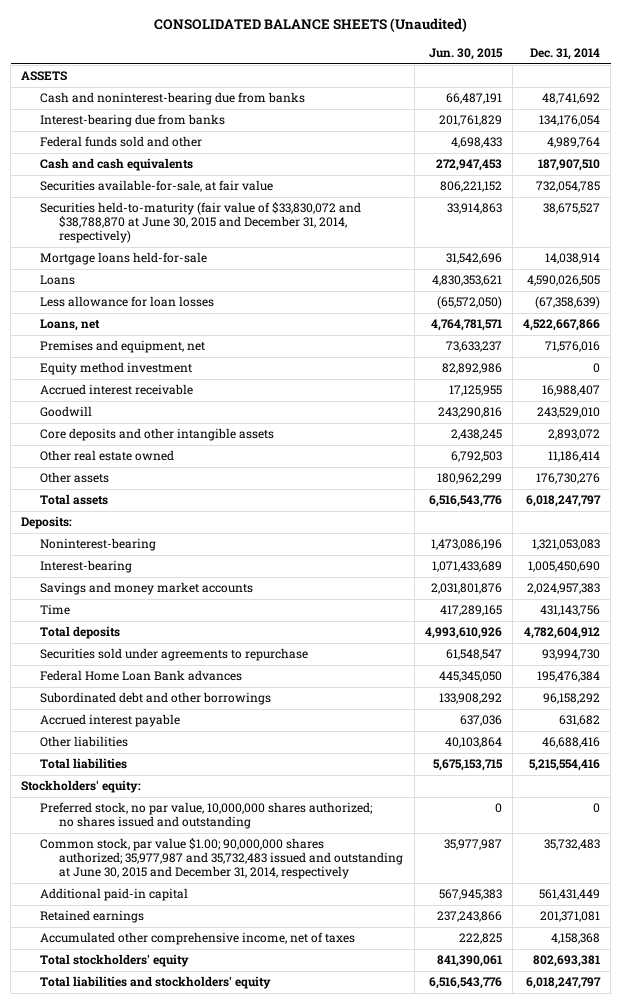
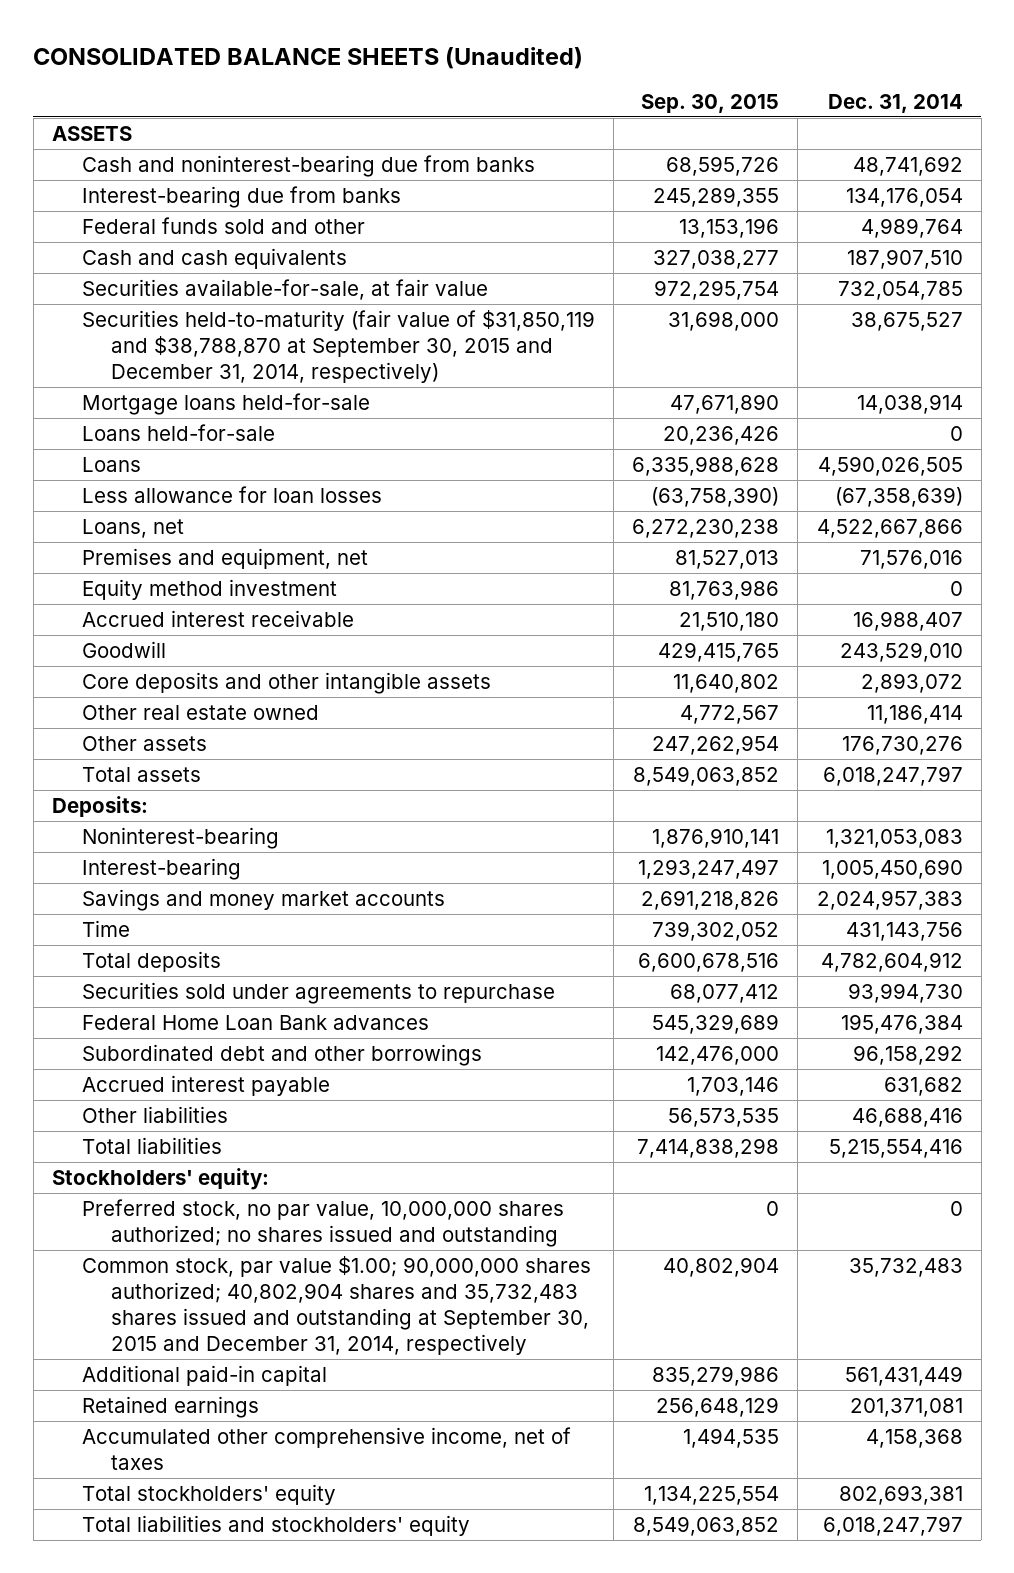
- | Jun. 30, 2015 | Dec. 31, 2014
+ | Sep. 30, 2015 | Dec. 31, 2014
- Securities held-to-maturity (fair value of $33,830,072 and $38,788,870 at June 30, 2015 and December 31, 2014, respectively) | 33,914,863 | 38,675,527
+ Securities held-to-maturity (fair value of $31,850,119 and $38,788,870 at September 30, 2015 and December 31, 2014, respectively) | 31,698,000 | 38,675,527
+ Loans held-for-sale | 20,236,426 | 0
- Common stock, par value $1.00; 90,000,000 shares authorized; 35,977,987 and 35,732,483 issued and outstanding at June 30, 2015 and December 31, 2014, respectively | 35,977,987 | 35,732,483
+ Common stock, par value $1.00; 90,000,000 shares authorized; 40,802,904 shares and 35,732,483 shares issued and outstanding at September 30, 2015 and December 31, 2014, respectively | 40,802,904 | 35,732,483

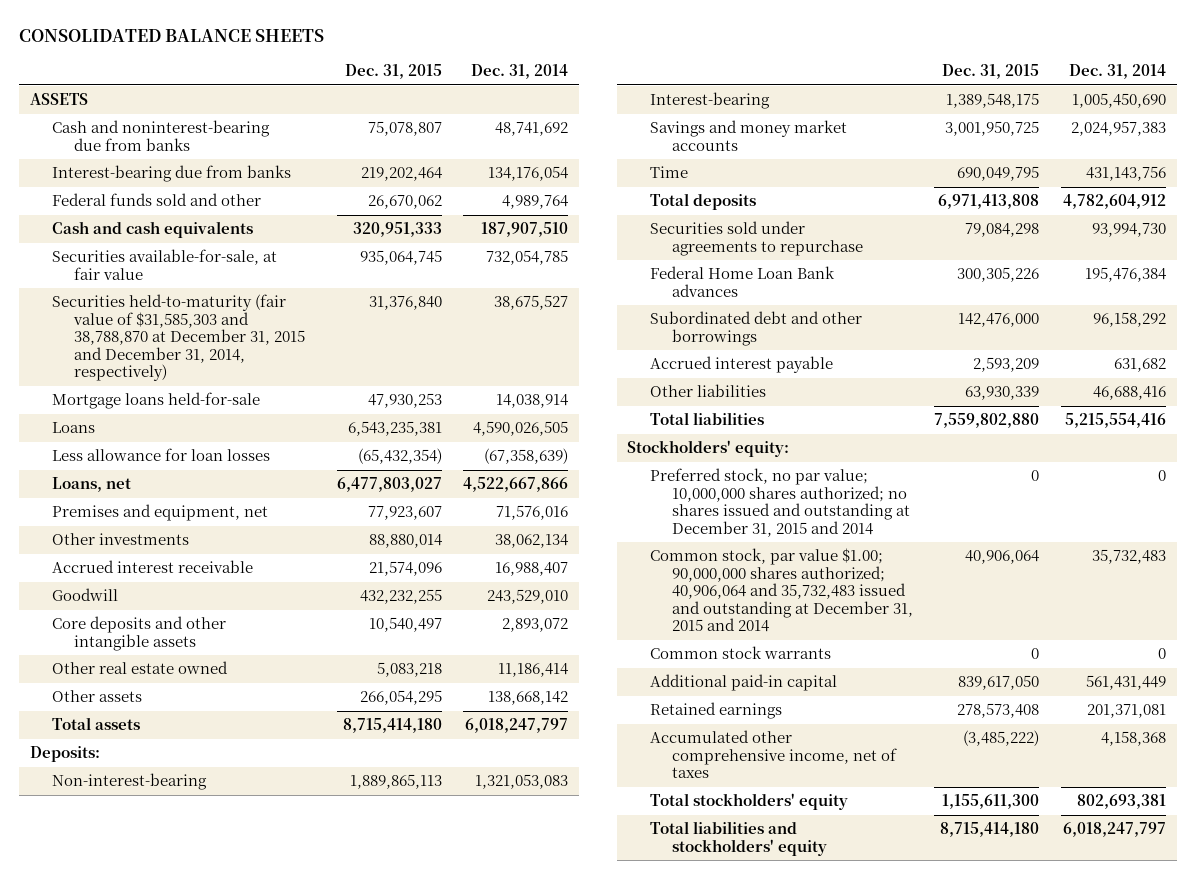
- CONSOLIDATED BALANCE SHEETS (Unaudited)
+ CONSOLIDATED BALANCE SHEETS
- | Sep. 30, 2015 | Dec. 31, 2014
+ | Dec. 31, 2015 | Dec. 31, 2014
- Securities held-to-maturity (fair value of $31,850,119 and $38,788,870 at September 30, 2015 and December 31, 2014, respectively) | 31,698,000 | 38,675,527
+ Securities held-to-maturity (fair value of $31,585,303 and 38,788,870 at December 31, 2015 and December 31, 2014, respectively) | 31,376,840 | 38,675,527
- Loans held-for-sale | 20,236,426 | 0
- Equity method investment | 81,763,986 | 0
+ Other investments | 88,880,014 | 38,062,134
- Other assets | 247,262,954 | 176,730,276
+ Other assets | 266,054,295 | 138,668,142
- Noninterest-bearing | 1,876,910,141 | 1,321,053,083
+ Non-interest-bearing | 1,889,865,113 | 1,321,053,083
- Preferred stock, no par value, 10,000,000 shares authorized; no shares issued and outstanding | 0 | 0
- Common stock, par value $1.00; 90,000,000 shares authorized; 40,802,904 shares and 35,732,483 shares issued and outstanding at September 30, 2015 and December 31, 2014, respectively | 40,802,904 | 35,732,483
+ Preferred stock, no par value; 10,000,000 shares authorized; no shares issued and outstanding at December 31, 2015 and 2014 | 0 | 0
+ Common stock, par value $1.00; 90,000,000 shares authorized; 40,906,064 and 35,732,483 issued and outstanding at December 31, 2015 and 2014 | 40,906,064 | 35,732,483
+ Common stock warrants | 0 | 0

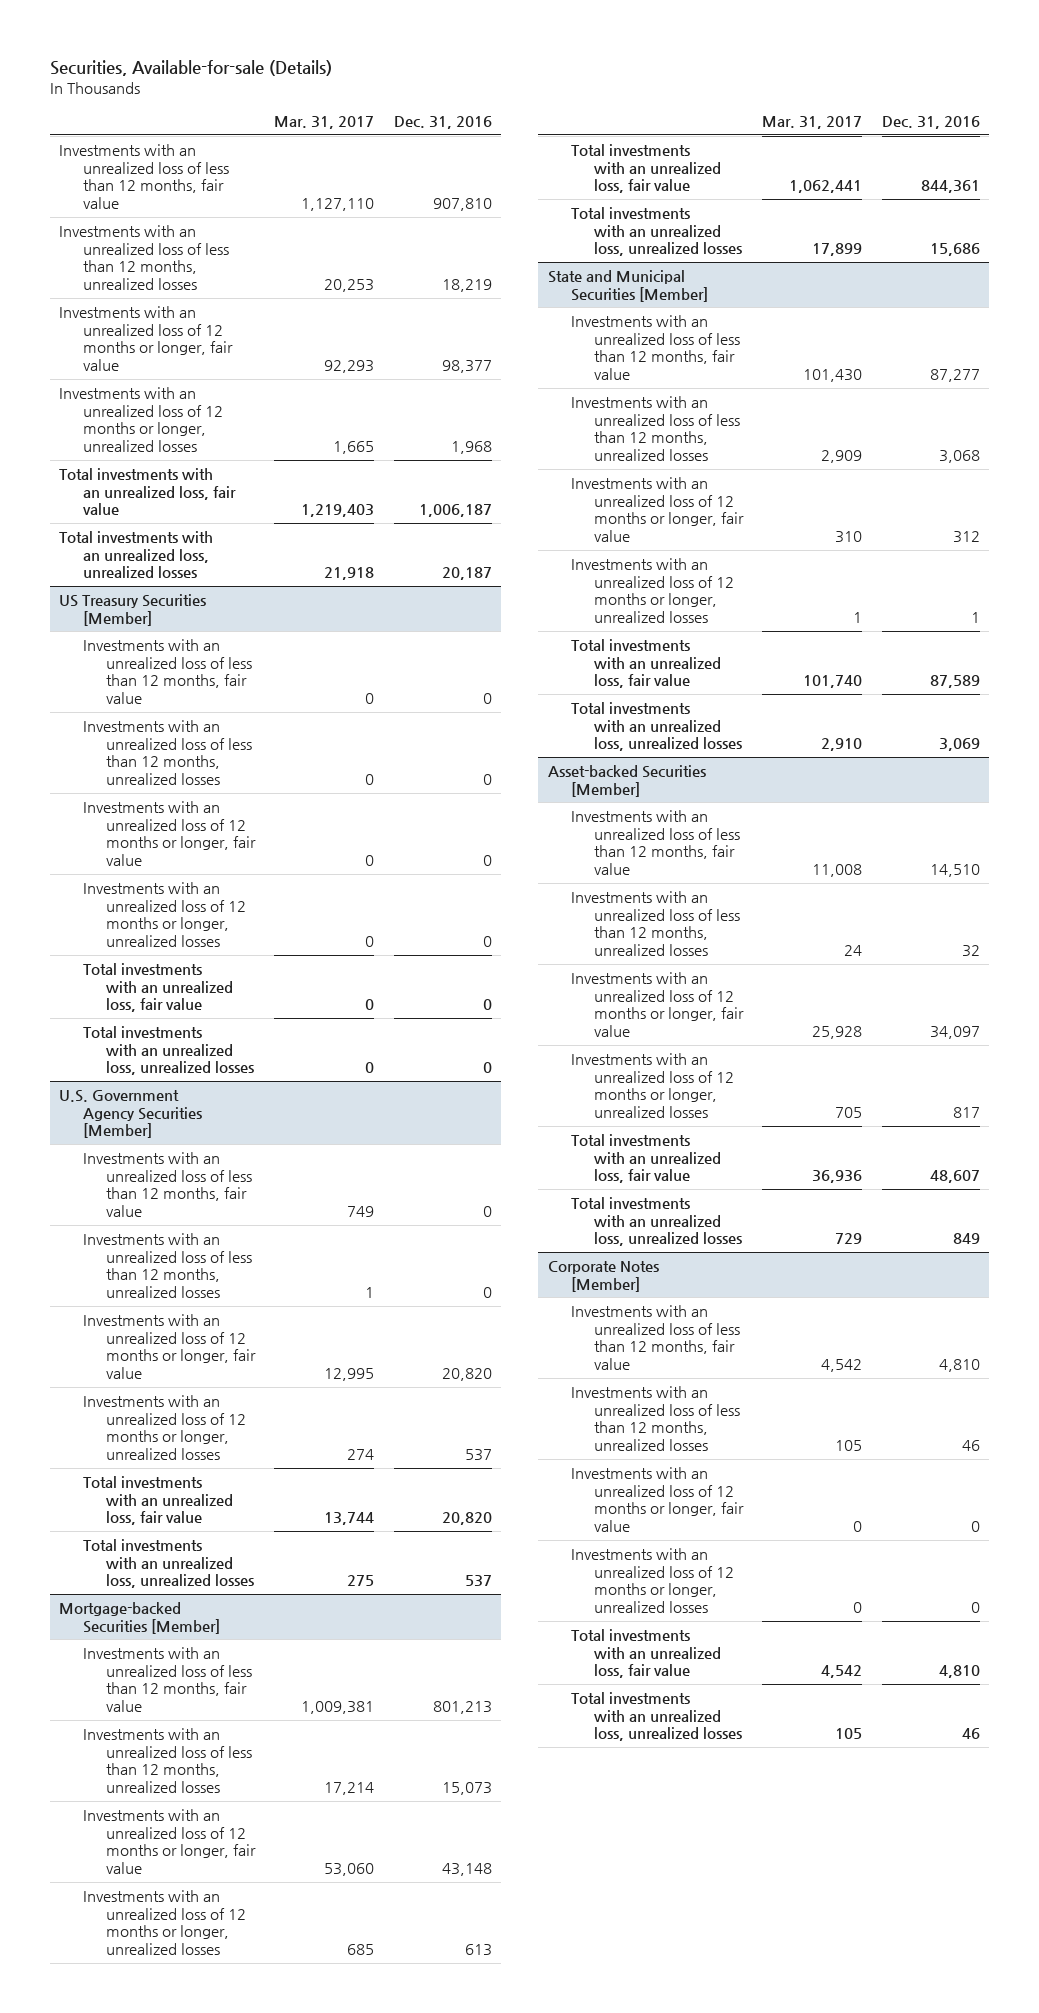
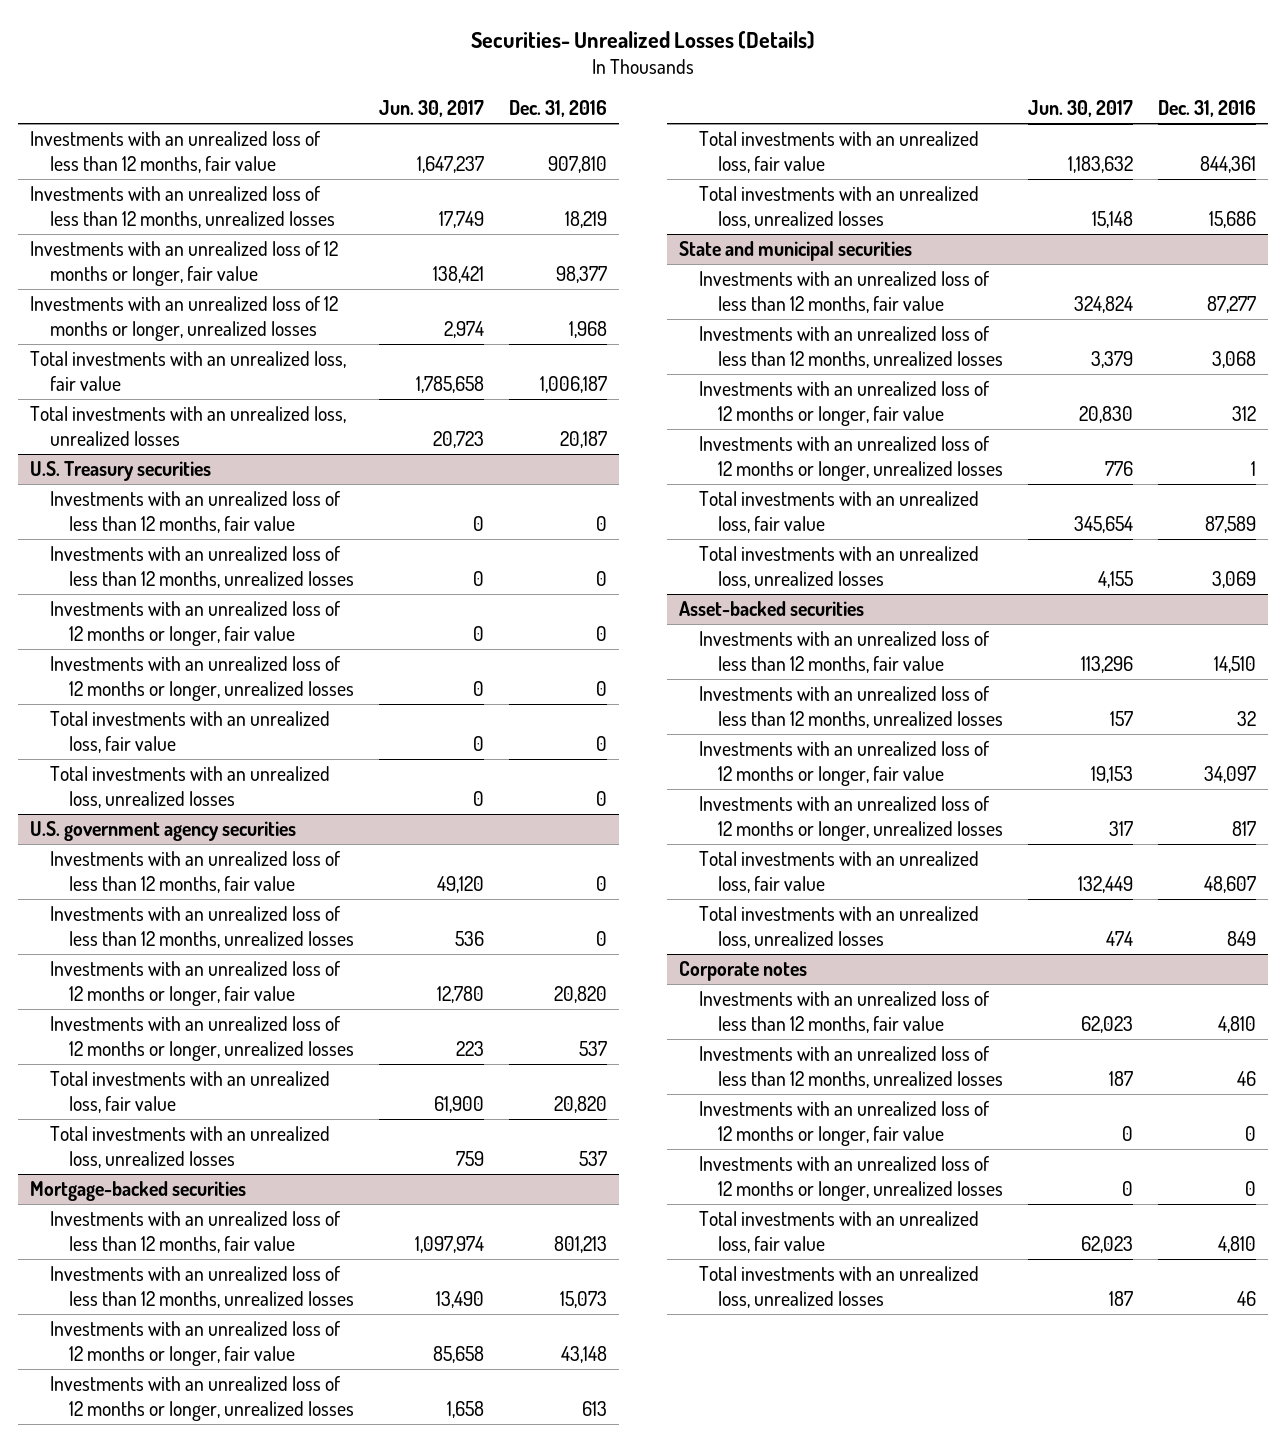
- Securities, Available-for-sale (Details)
+ Securities- Unrealized Losses (Details)
- | Mar. 31, 2017 | Dec. 31, 2016
+ | Jun. 30, 2017 | Dec. 31, 2016
- US Treasury Securities [Member]
+ U.S. Treasury securities
- U.S. Government Agency Securities [Member]
+ U.S. government agency securities
- Mortgage-backed Securities [Member]
+ Mortgage-backed securities
- State and Municipal Securities [Member]
+ State and municipal securities
- Asset-backed Securities [Member]
+ Asset-backed securities
- Corporate Notes [Member]
+ Corporate notes

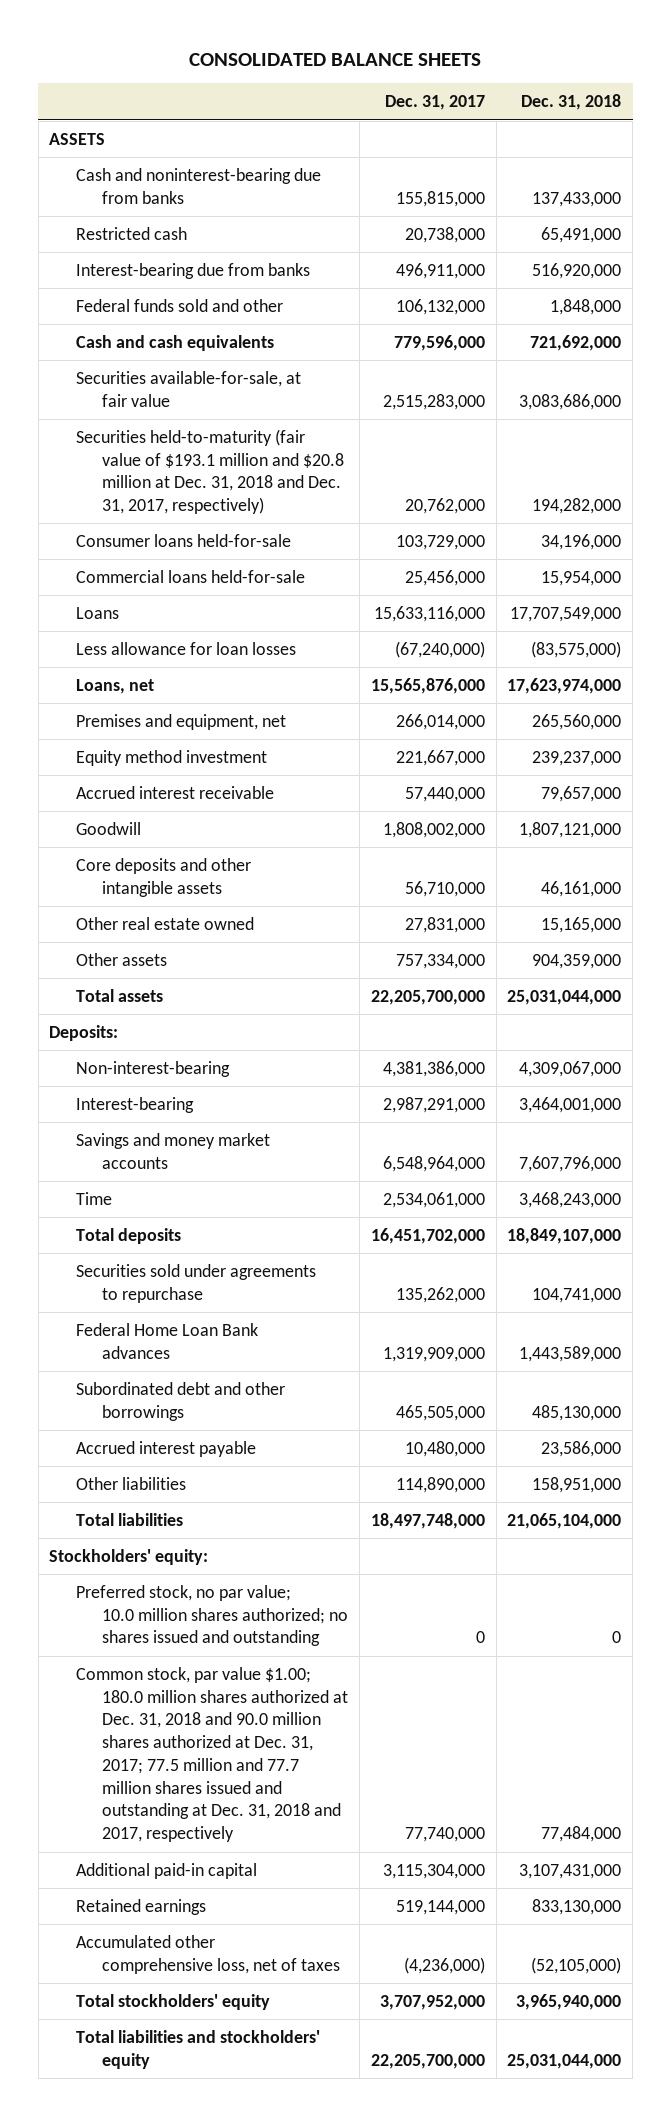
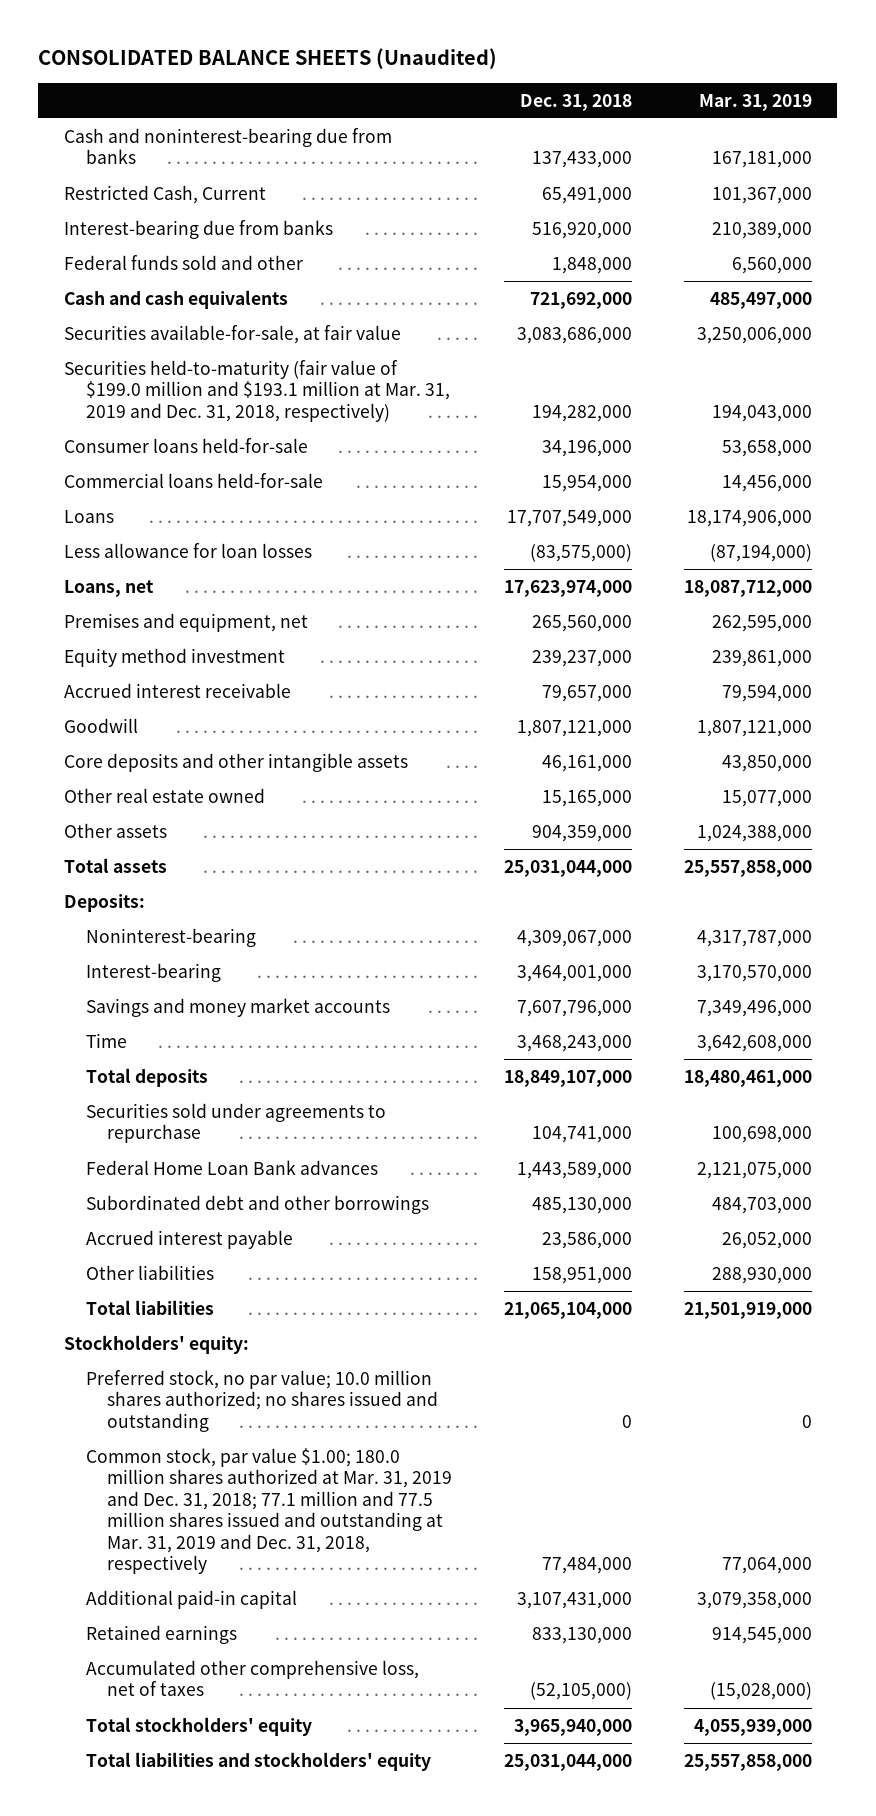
- CONSOLIDATED BALANCE SHEETS
+ CONSOLIDATED BALANCE SHEETS (Unaudited)
- | Dec. 31, 2017 | Dec. 31, 2018
+ | Dec. 31, 2018 | Mar. 31, 2019
- ASSETS
- Restricted cash | 20,738,000 | 65,491,000
+ Restricted Cash, Current | 65,491,000 | 101,367,000
- Securities held-to-maturity (fair value of $193.1 million and $20.8 million at Dec. 31, 2018 and Dec. 31, 2017, respectively) | 20,762,000 | 194,282,000
+ Securities held-to-maturity (fair value of $199.0 million and $193.1 million at Mar. 31, 2019 and Dec. 31, 2018, respectively) | 194,282,000 | 194,043,000
- Non-interest-bearing | 4,381,386,000 | 4,309,067,000
+ Noninterest-bearing | 4,309,067,000 | 4,317,787,000
- Common stock, par value $1.00; 180.0 million shares authorized at Dec. 31, 2018 and 90.0 million shares authorized at Dec. 31, 2017; 77.5 million and 77.7 million shares issued and outstanding at Dec. 31, 2018 and 2017, respectively | 77,740,000 | 77,484,000
+ Common stock, par value $1.00; 180.0 million shares authorized at Mar. 31, 2019 and Dec. 31, 2018; 77.1 million and 77.5 million shares issued and outstanding at Mar. 31, 2019 and Dec. 31, 2018, respectively | 77,484,000 | 77,064,000

